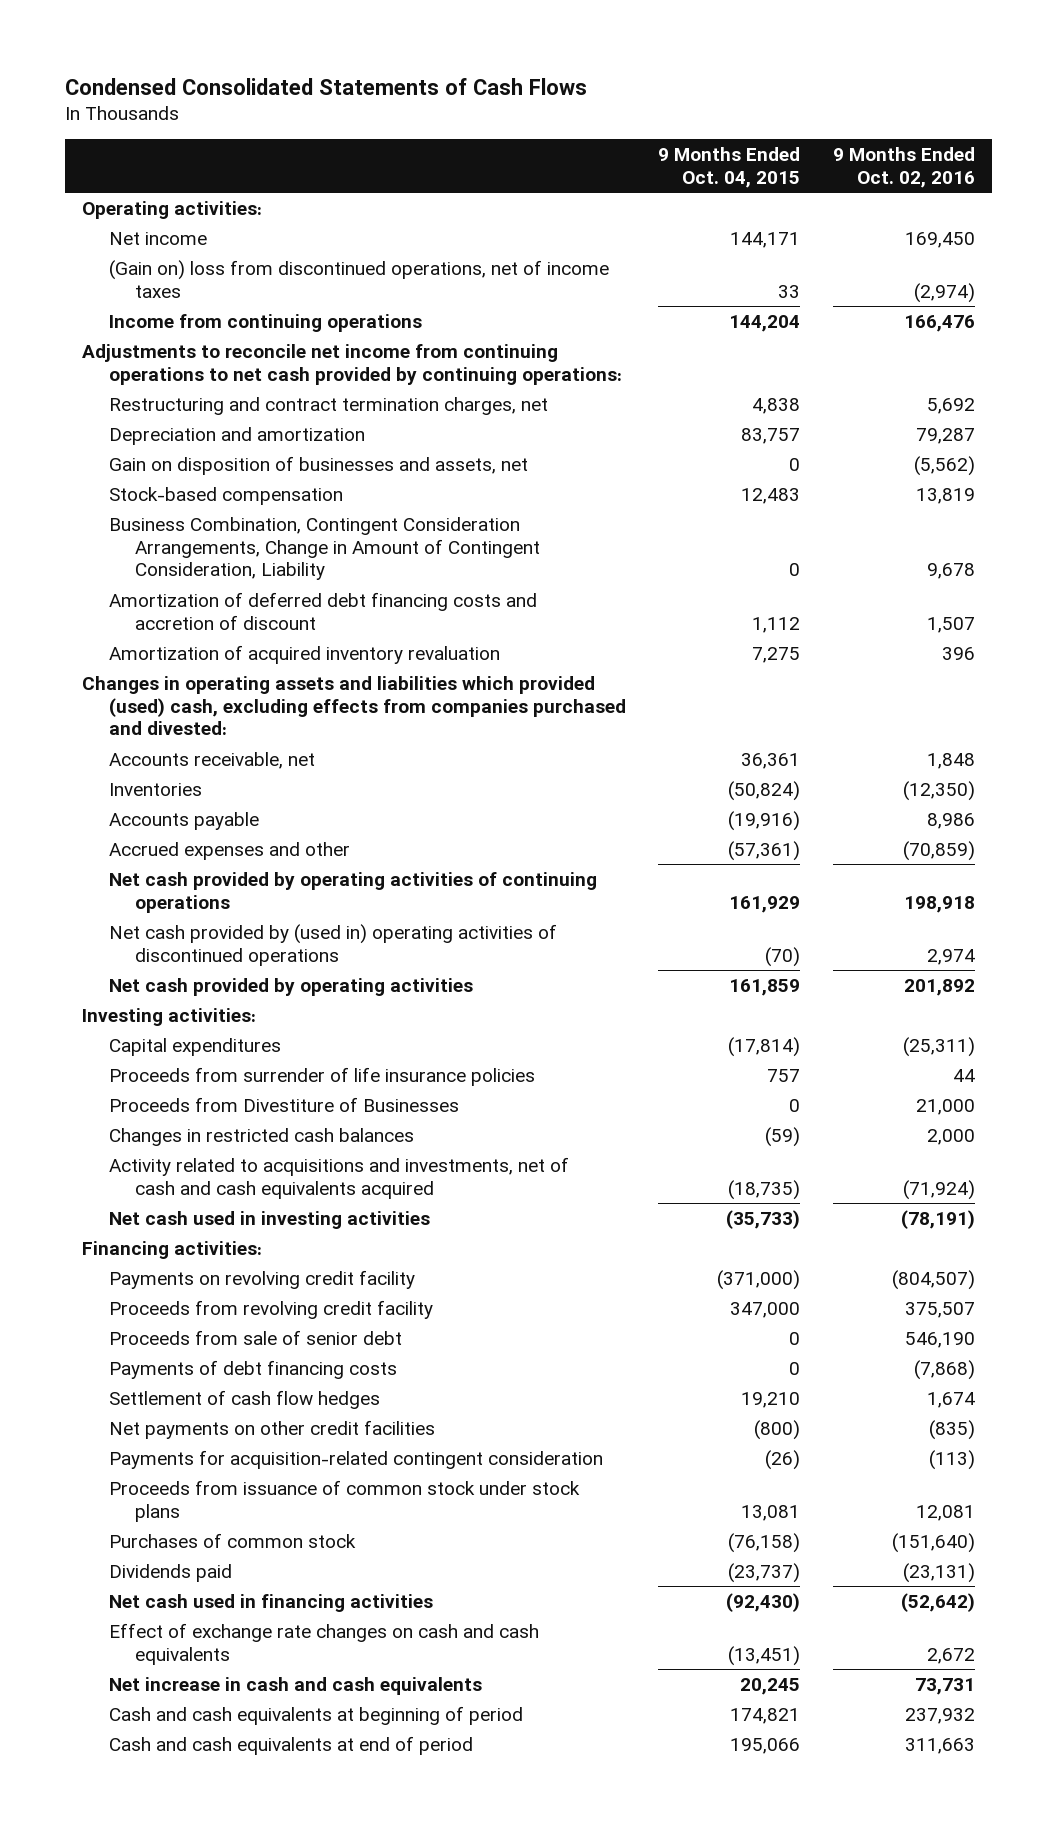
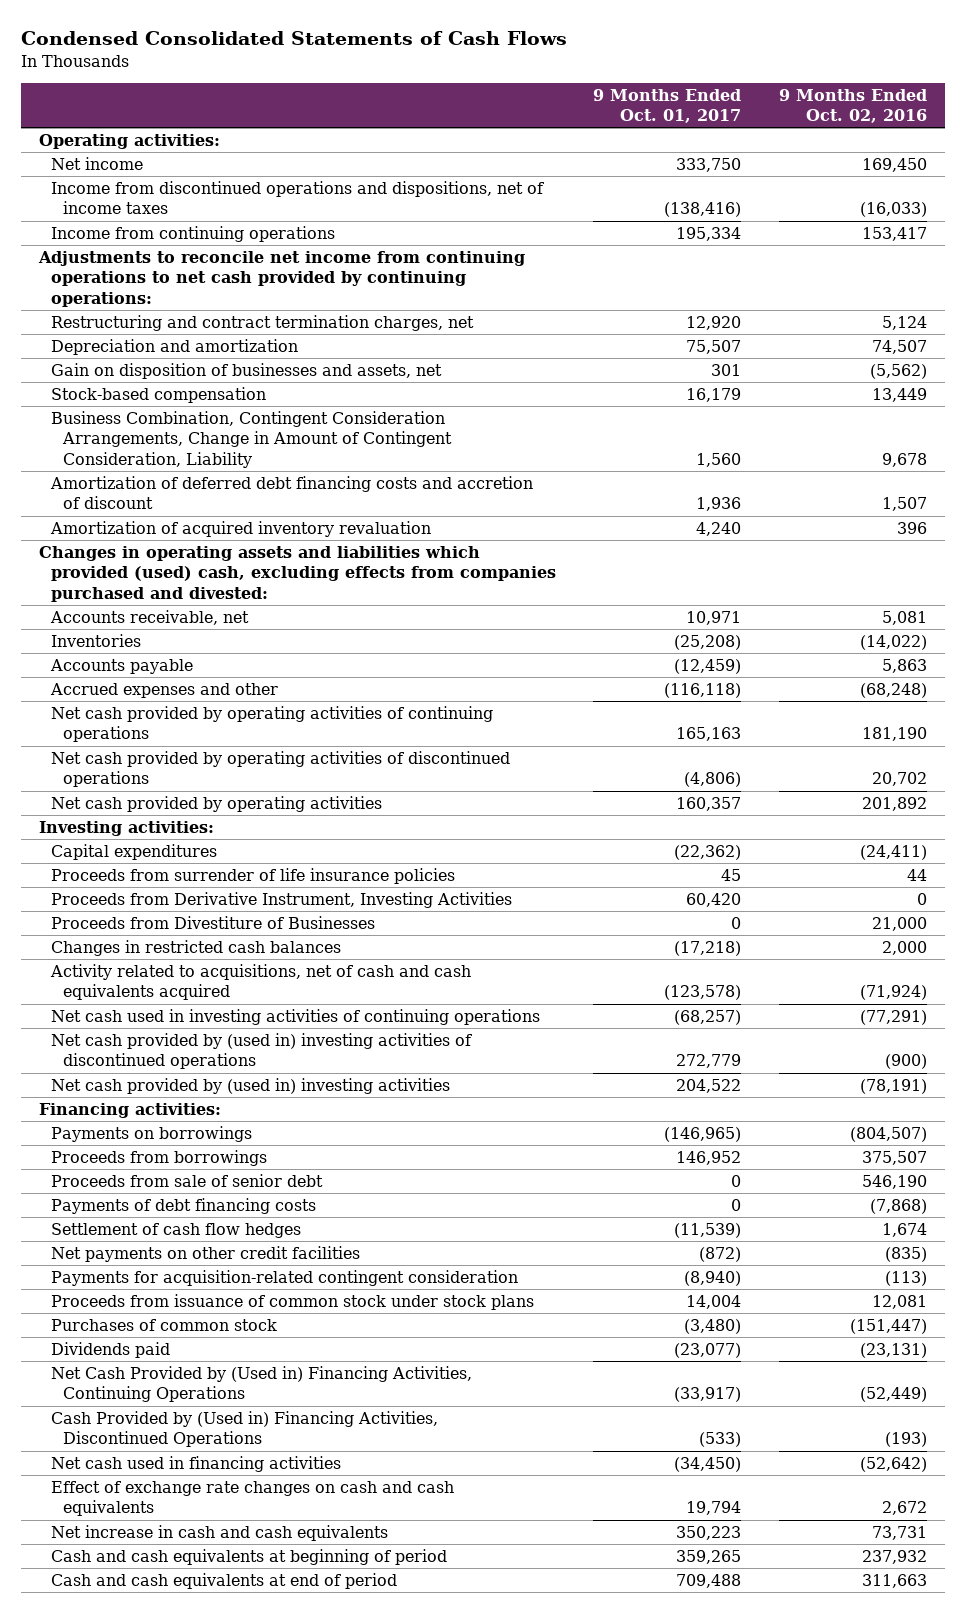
- | 9 Months Ended Oct. 04, 2015 | 9 Months Ended Oct. 02, 2016
+ | 9 Months Ended Oct. 01, 2017 | 9 Months Ended Oct. 02, 2016
- (Gain on) loss from discontinued operations, net of income taxes | 33 | (2,974)
- Income from continuing operations | 144,204 | 166,476
+ Income from discontinued operations and dispositions, net of income taxes | (138,416) | (16,033)
+ Income from continuing operations | 195,334 | 153,417
- Restructuring and contract termination charges, net | 4,838 | 5,692
- Depreciation and amortization | 83,757 | 79,287
+ Restructuring and contract termination charges, net | 12,920 | 5,124
+ Depreciation and amortization | 75,507 | 74,507
- Stock-based compensation | 12,483 | 13,819
+ Stock-based compensation | 16,179 | 13,449
- Accounts receivable, net | 36,361 | 1,848
- Inventories | (50,824) | (12,350)
- Accounts payable | (19,916) | 8,986
- Accrued expenses and other | (57,361) | (70,859)
- Net cash provided by operating activities of continuing operations | 161,929 | 198,918
- Net cash provided by (used in) operating activities of discontinued operations | (70) | 2,974
+ Accounts receivable, net | 10,971 | 5,081
+ Inventories | (25,208) | (14,022)
+ Accounts payable | (12,459) | 5,863
+ Accrued expenses and other | (116,118) | (68,248)
+ Net cash provided by operating activities of continuing operations | 165,163 | 181,190
+ Net cash provided by operating activities of discontinued operations | (4,806) | 20,702
- Capital expenditures | (17,814) | (25,311)
+ Capital expenditures | (22,362) | (24,411)
+ Proceeds from Derivative Instrument, Investing Activities | 60,420 | 0
- Activity related to acquisitions and investments, net of cash and cash equivalents acquired | (18,735) | (71,924)
- Net cash used in investing activities | (35,733) | (78,191)
+ Activity related to acquisitions, net of cash and cash equivalents acquired | (123,578) | (71,924)
+ Net cash used in investing activities of continuing operations | (68,257) | (77,291)
+ Net cash provided by (used in) investing activities of discontinued operations | 272,779 | (900)
+ Net cash provided by (used in) investing activities | 204,522 | (78,191)
- Payments on revolving credit facility | (371,000) | (804,507)
- Proceeds from revolving credit facility | 347,000 | 375,507
+ Payments on borrowings | (146,965) | (804,507)
+ Proceeds from borrowings | 146,952 | 375,507
- Purchases of common stock | (76,158) | (151,640)
+ Purchases of common stock | (3,480) | (151,447)
+ Net Cash Provided by (Used in) Financing Activities, Continuing Operations | (33,917) | (52,449)
+ Cash Provided by (Used in) Financing Activities, Discontinued Operations | (533) | (193)

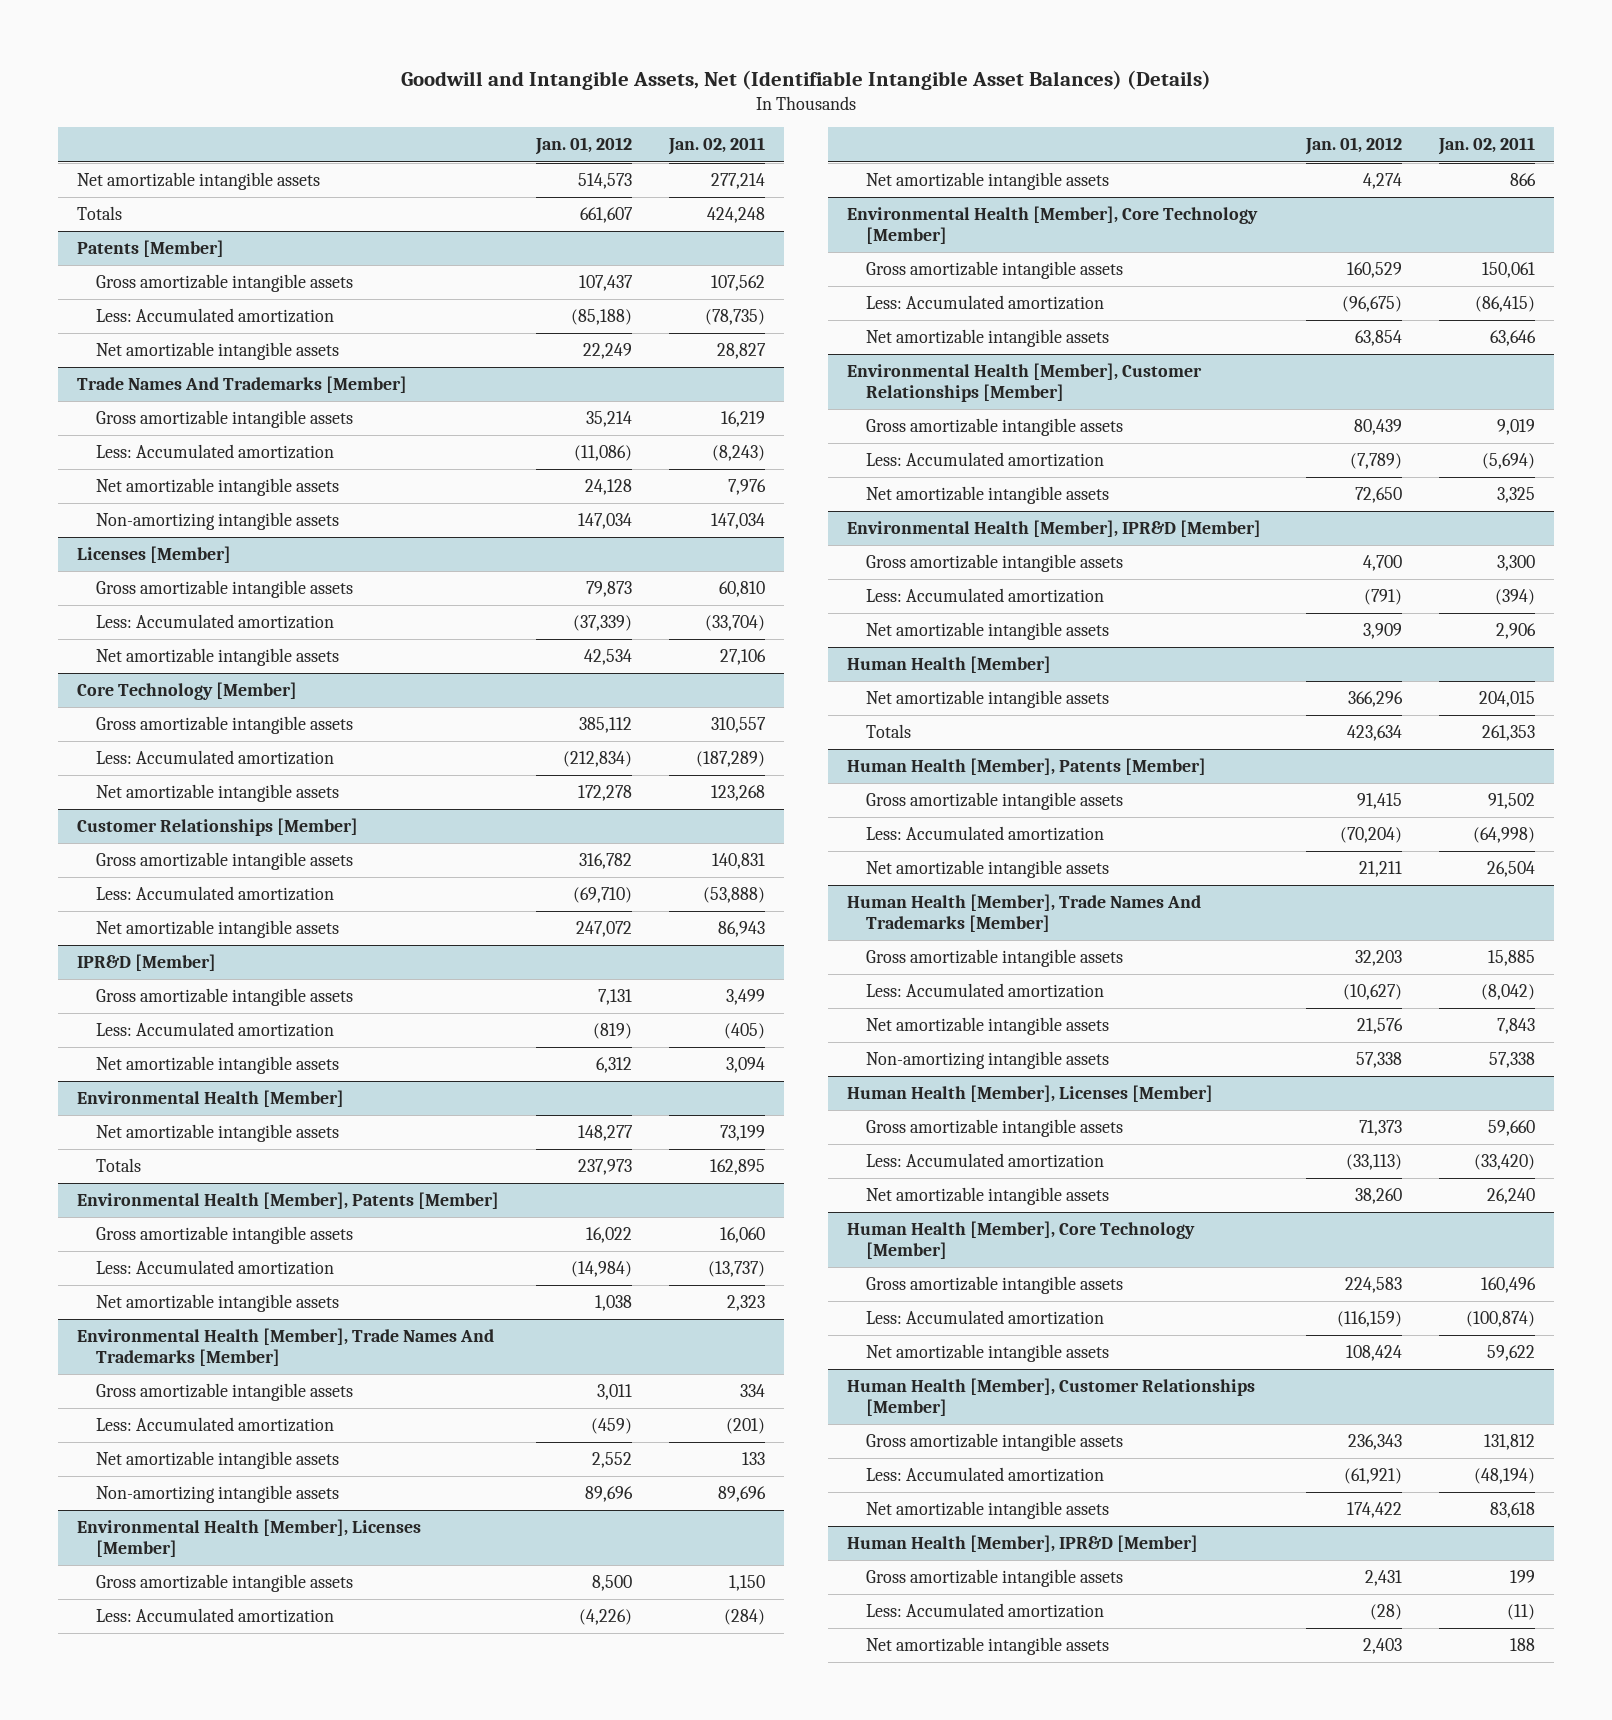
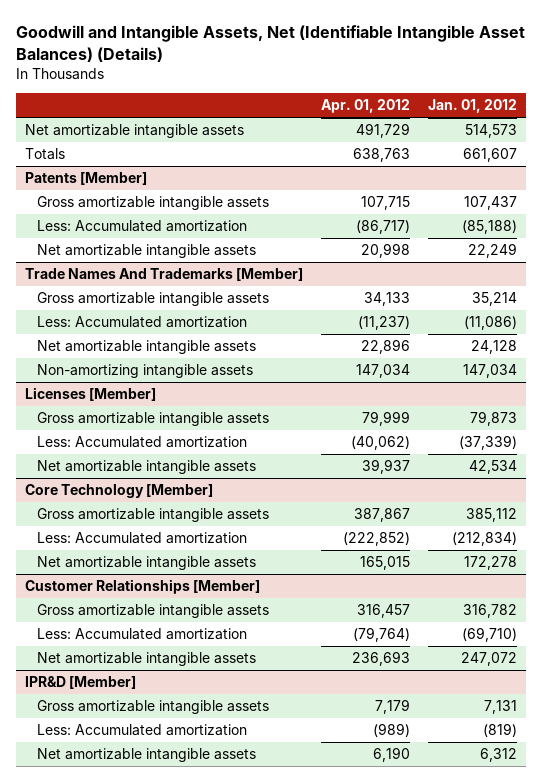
- | Jan. 01, 2012 | Jan. 02, 2011
+ | Apr. 01, 2012 | Jan. 01, 2012
- Environmental Health [Member]
- Net amortizable intangible assets | 148,277 | 73,199
- Totals | 237,973 | 162,895
- Environmental Health [Member], Patents [Member]
- Gross amortizable intangible assets | 16,022 | 16,060
- Less: Accumulated amortization | (14,984) | (13,737)
- Net amortizable intangible assets | 1,038 | 2,323
- Environmental Health [Member], Trade Names And Trademarks [Member]
- Gross amortizable intangible assets | 3,011 | 334
- Less: Accumulated amortization | (459) | (201)
- Net amortizable intangible assets | 2,552 | 133
- Non-amortizing intangible assets | 89,696 | 89,696
- Environmental Health [Member], Licenses [Member]
- Gross amortizable intangible assets | 8,500 | 1,150
- Less: Accumulated amortization | (4,226) | (284)
- Net amortizable intangible assets | 4,274 | 866
- Environmental Health [Member], Core Technology [Member]
- Gross amortizable intangible assets | 160,529 | 150,061
- Less: Accumulated amortization | (96,675) | (86,415)
- Net amortizable intangible assets | 63,854 | 63,646
- Environmental Health [Member], Customer Relationships [Member]
- Gross amortizable intangible assets | 80,439 | 9,019
- Less: Accumulated amortization | (7,789) | (5,694)
- Net amortizable intangible assets | 72,650 | 3,325
- Environmental Health [Member], IPR&D [Member]
- Gross amortizable intangible assets | 4,700 | 3,300
- Less: Accumulated amortization | (791) | (394)
- Net amortizable intangible assets | 3,909 | 2,906
- Human Health [Member]
- Net amortizable intangible assets | 366,296 | 204,015
- Totals | 423,634 | 261,353
- Human Health [Member], Patents [Member]
- Gross amortizable intangible assets | 91,415 | 91,502
- Less: Accumulated amortization | (70,204) | (64,998)
- Net amortizable intangible assets | 21,211 | 26,504
- Human Health [Member], Trade Names And Trademarks [Member]
- Gross amortizable intangible assets | 32,203 | 15,885
- Less: Accumulated amortization | (10,627) | (8,042)
- Net amortizable intangible assets | 21,576 | 7,843
- Non-amortizing intangible assets | 57,338 | 57,338
- Human Health [Member], Licenses [Member]
- Gross amortizable intangible assets | 71,373 | 59,660
- Less: Accumulated amortization | (33,113) | (33,420)
- Net amortizable intangible assets | 38,260 | 26,240
- Human Health [Member], Core Technology [Member]
- Gross amortizable intangible assets | 224,583 | 160,496
- Less: Accumulated amortization | (116,159) | (100,874)
- Net amortizable intangible assets | 108,424 | 59,622
- Human Health [Member], Customer Relationships [Member]
- Gross amortizable intangible assets | 236,343 | 131,812
- Less: Accumulated amortization | (61,921) | (48,194)
- Net amortizable intangible assets | 174,422 | 83,618
- Human Health [Member], IPR&D [Member]
- Gross amortizable intangible assets | 2,431 | 199
- Less: Accumulated amortization | (28) | (11)
- Net amortizable intangible assets | 2,403 | 188

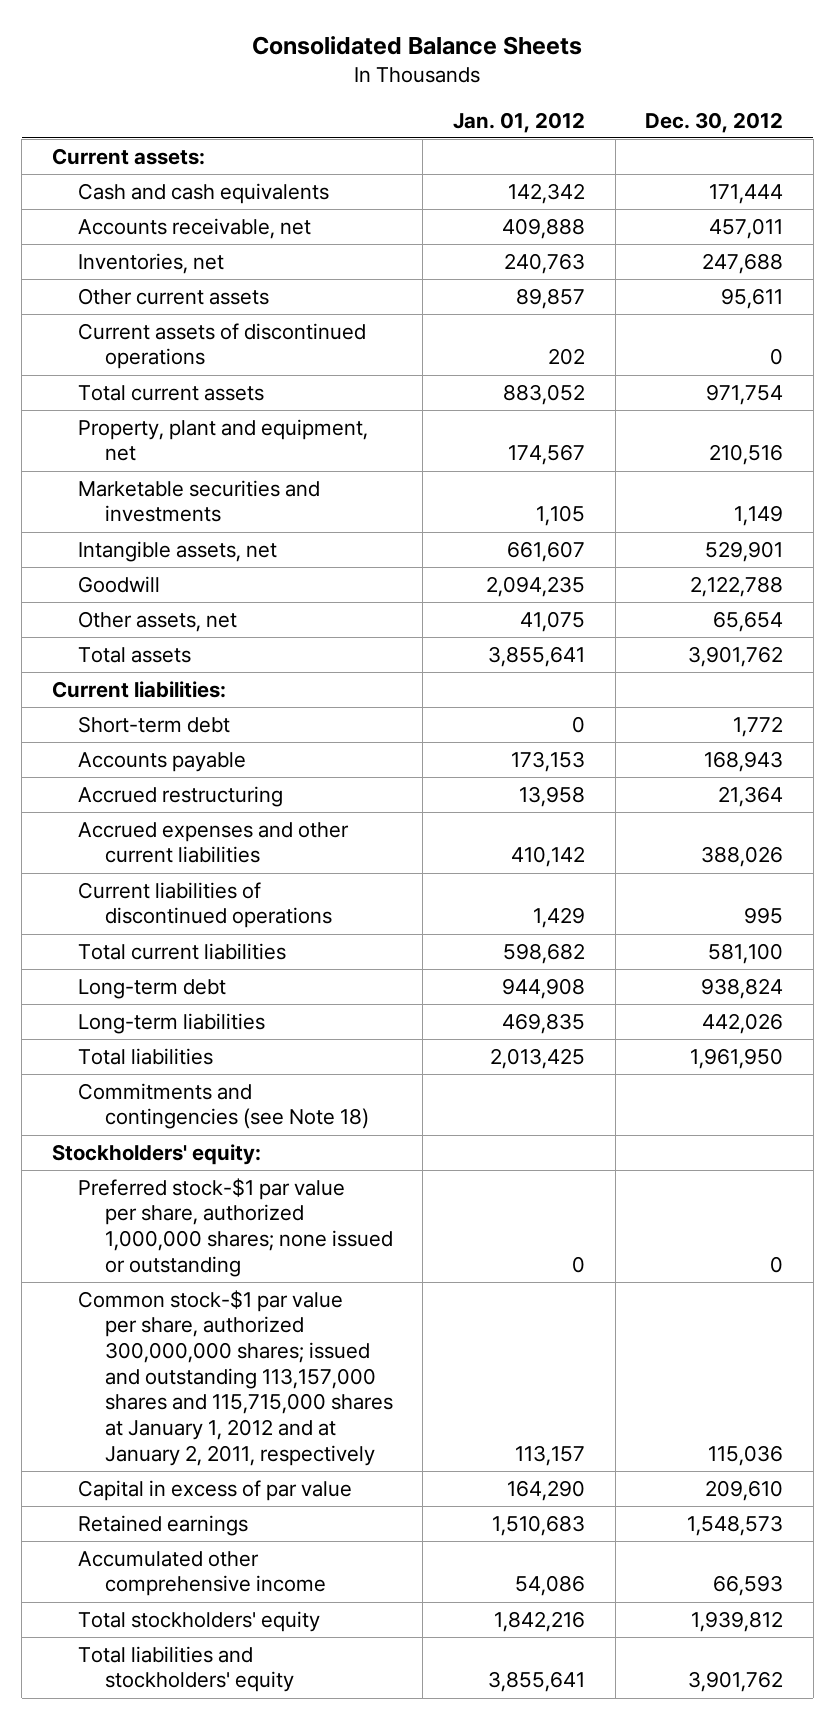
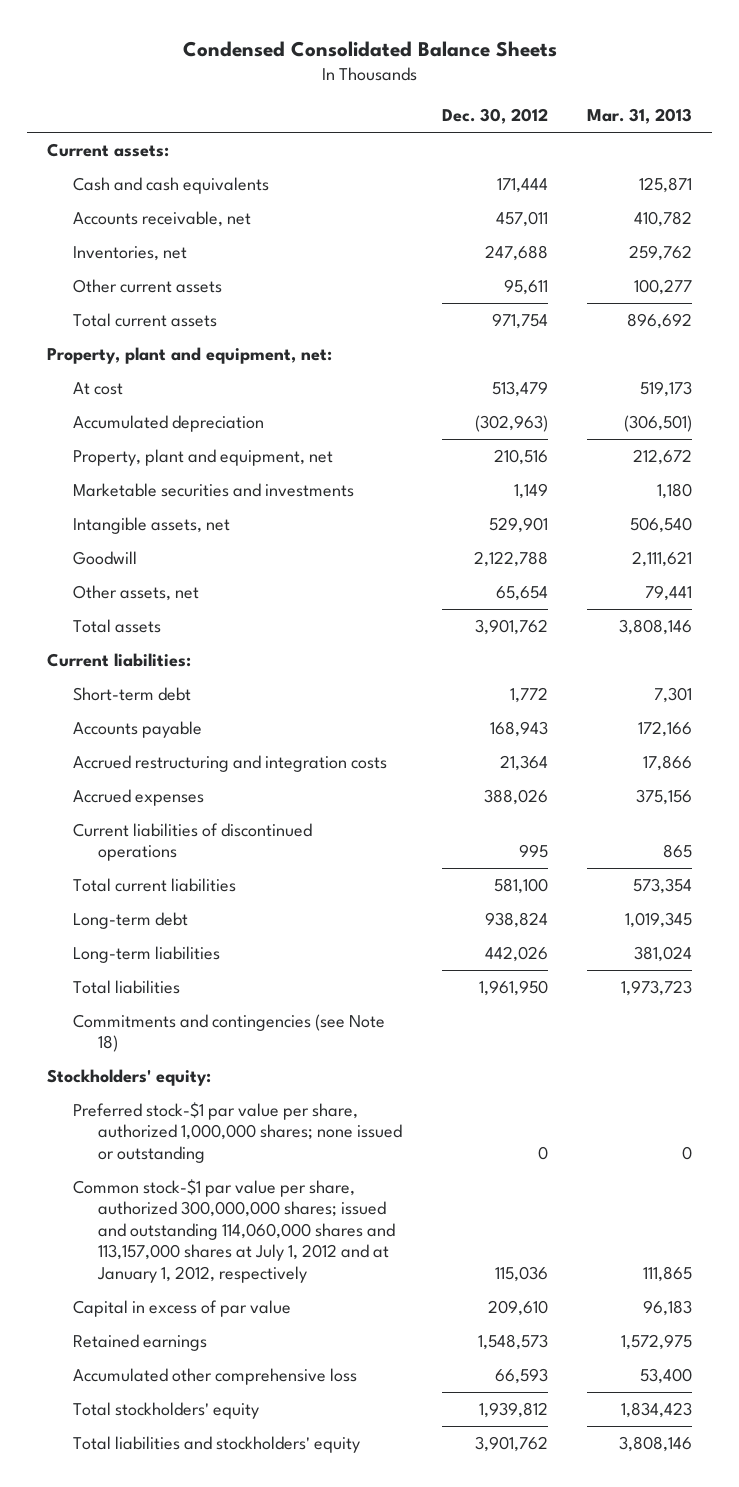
- Consolidated Balance Sheets
+ Condensed Consolidated Balance Sheets
- | Jan. 01, 2012 | Dec. 30, 2012
+ | Dec. 30, 2012 | Mar. 31, 2013
- Current assets of discontinued operations | 202 | 0
+ Property, plant and equipment, net:
+ At cost | 513,479 | 519,173
+ Accumulated depreciation | (302,963) | (306,501)
- Accrued restructuring | 13,958 | 21,364
- Accrued expenses and other current liabilities | 410,142 | 388,026
+ Accrued restructuring and integration costs | 21,364 | 17,866
+ Accrued expenses | 388,026 | 375,156
- Common stock-$1 par value per share, authorized 300,000,000 shares; issued and outstanding 113,157,000 shares and 115,715,000 shares at January 1, 2012 and at January 2, 2011, respectively | 113,157 | 115,036
+ Common stock-$1 par value per share, authorized 300,000,000 shares; issued and outstanding 114,060,000 shares and 113,157,000 shares at July 1, 2012 and at January 1, 2012, respectively | 115,036 | 111,865
- Accumulated other comprehensive income | 54,086 | 66,593
+ Accumulated other comprehensive loss | 66,593 | 53,400

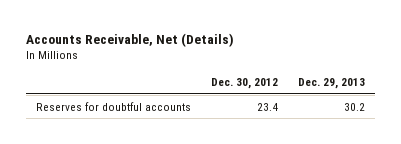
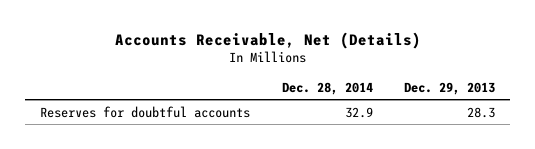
- | Dec. 30, 2012 | Dec. 29, 2013
+ | Dec. 28, 2014 | Dec. 29, 2013
- Reserves for doubtful accounts | 23.4 | 30.2
+ Reserves for doubtful accounts | 32.9 | 28.3

